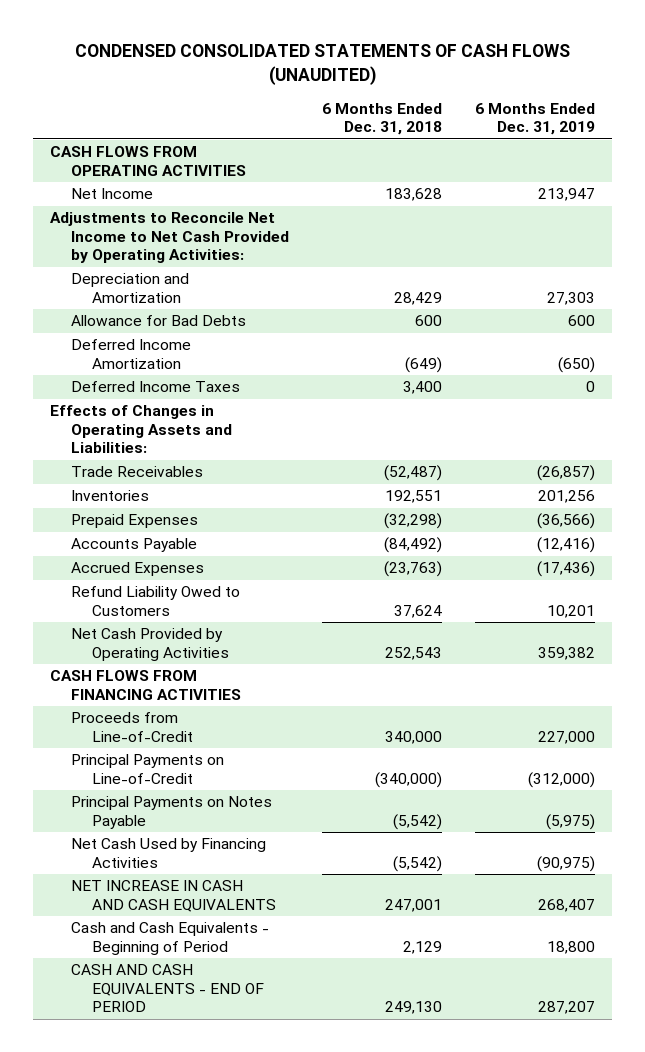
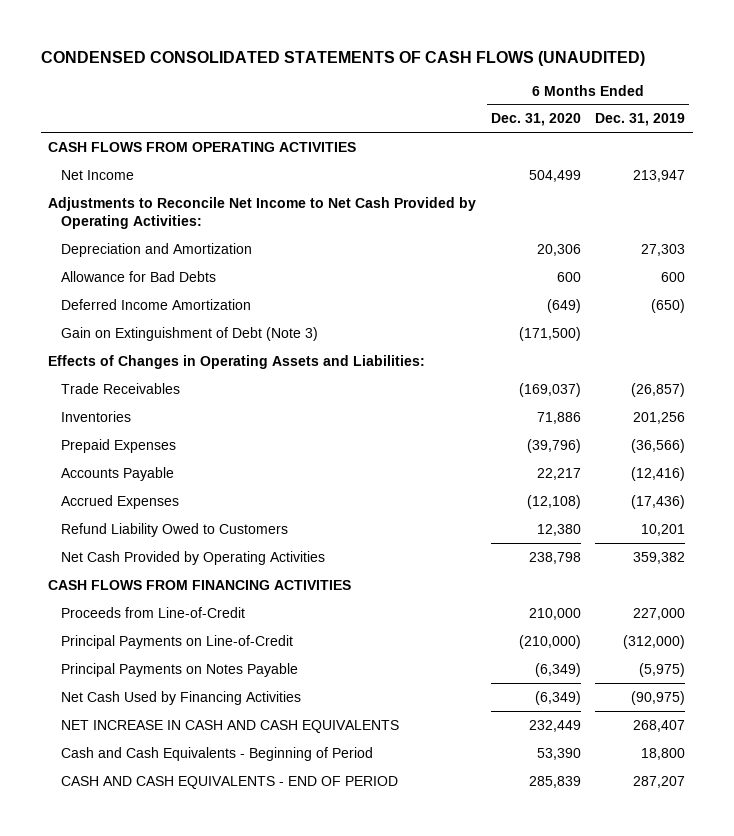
- | 6 Months Ended Dec. 31, 2018 | 6 Months Ended Dec. 31, 2019
+ | 6 Months Ended Dec. 31, 2020 | 6 Months Ended Dec. 31, 2019
- Deferred Income Taxes | 3,400 | 0
+ Gain on Extinguishment of Debt (Note 3) | (171,500) |

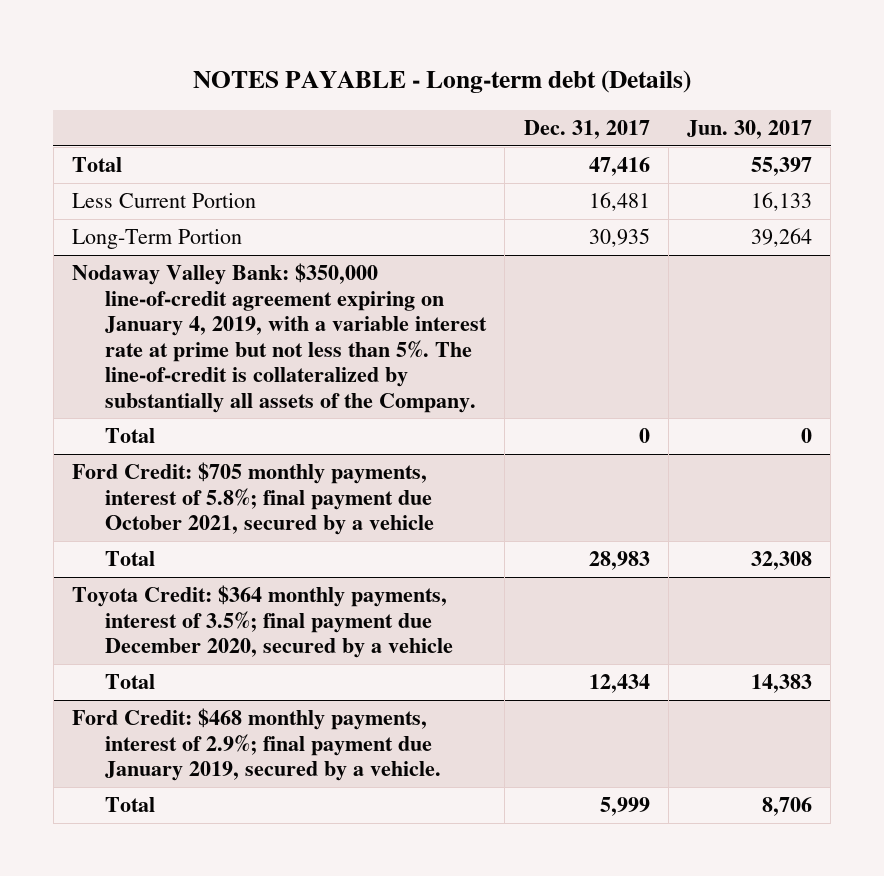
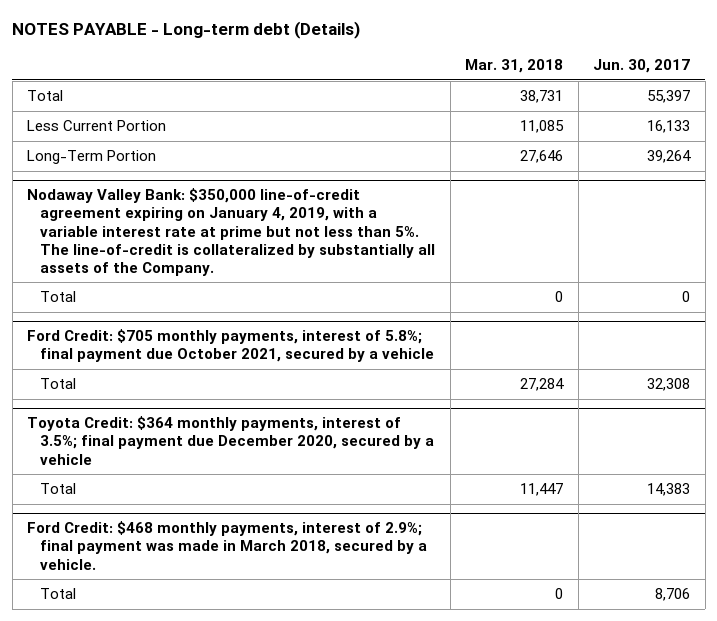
- | Dec. 31, 2017 | Jun. 30, 2017
+ | Mar. 31, 2018 | Jun. 30, 2017
- Ford Credit: $468 monthly payments, interest of 2.9%; final payment due January 2019, secured by a vehicle.
+ Ford Credit: $468 monthly payments, interest of 2.9%; final payment was made in March 2018, secured by a vehicle.

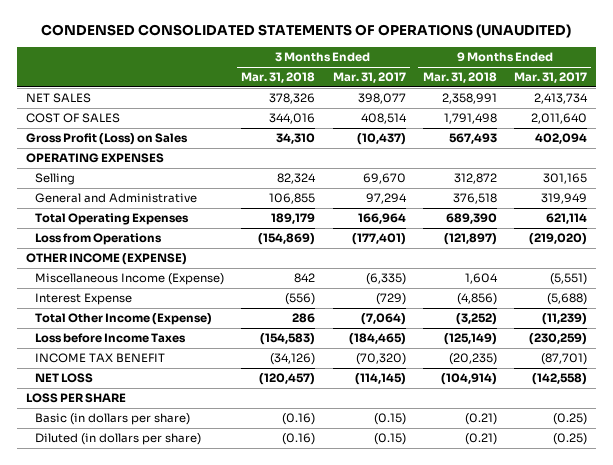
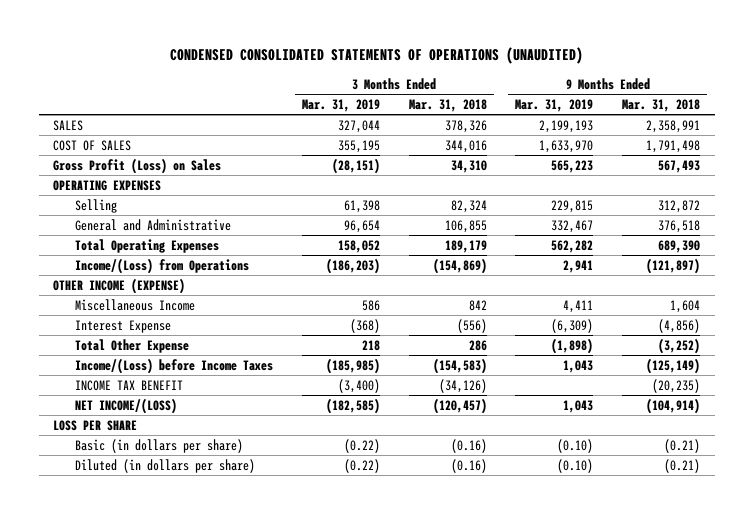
- | 3 Months Ended Mar. 31, 2018 | 3 Months Ended Mar. 31, 2017 | 9 Months Ended Mar. 31, 2018 | 9 Months Ended Mar. 31, 2017
+ | 3 Months Ended Mar. 31, 2019 | 3 Months Ended Mar. 31, 2018 | 9 Months Ended Mar. 31, 2019 | 9 Months Ended Mar. 31, 2018
- NET SALES | 378,326 | 398,077 | 2,358,991 | 2,413,734
+ SALES | 327,044 | 378,326 | 2,199,193 | 2,358,991
- Loss from Operations | (154,869) | (177,401) | (121,897) | (219,020)
+ Income/(Loss) from Operations | (186,203) | (154,869) | 2,941 | (121,897)
- Miscellaneous Income (Expense) | 842 | (6,335) | 1,604 | (5,551)
+ Miscellaneous Income | 586 | 842 | 4,411 | 1,604
- Total Other Income (Expense) | 286 | (7,064) | (3,252) | (11,239)
- Loss before Income Taxes | (154,583) | (184,465) | (125,149) | (230,259)
+ Total Other Expense | 218 | 286 | (1,898) | (3,252)
+ Income/(Loss) before Income Taxes | (185,985) | (154,583) | 1,043 | (125,149)
- NET LOSS | (120,457) | (114,145) | (104,914) | (142,558)
+ NET INCOME/(LOSS) | (182,585) | (120,457) | 1,043 | (104,914)

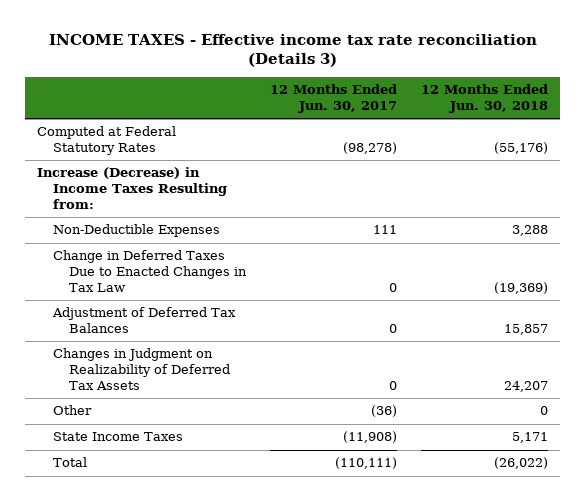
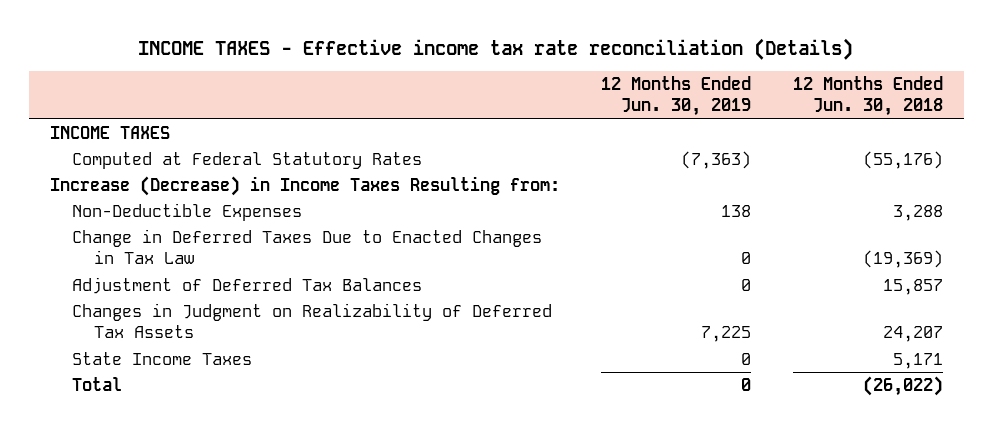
- INCOME TAXES - Effective income tax rate reconciliation (Details 3)
+ INCOME TAXES - Effective income tax rate reconciliation (Details)
- | 12 Months Ended Jun. 30, 2017 | 12 Months Ended Jun. 30, 2018
+ | 12 Months Ended Jun. 30, 2019 | 12 Months Ended Jun. 30, 2018
+ INCOME TAXES
- Other | (36) | 0

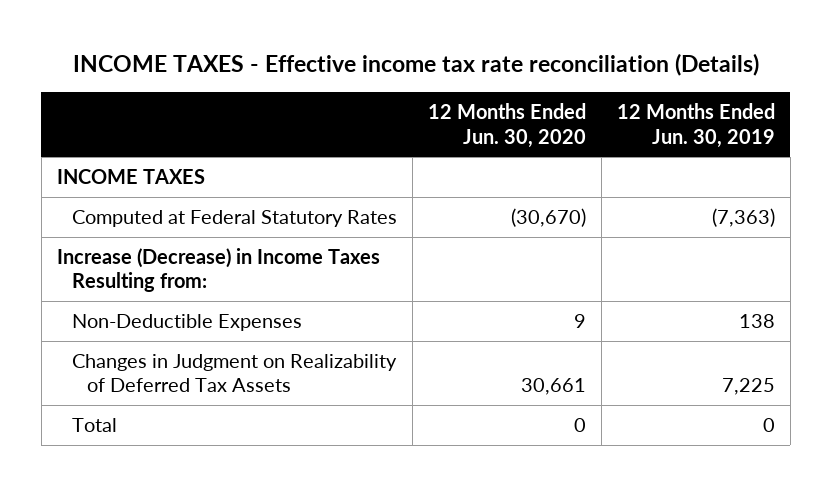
- | 12 Months Ended Jun. 30, 2019 | 12 Months Ended Jun. 30, 2018
+ | 12 Months Ended Jun. 30, 2020 | 12 Months Ended Jun. 30, 2019
- Change in Deferred Taxes Due to Enacted Changes in Tax Law | 0 | (19,369)
- Adjustment of Deferred Tax Balances | 0 | 15,857
- State Income Taxes | 0 | 5,171

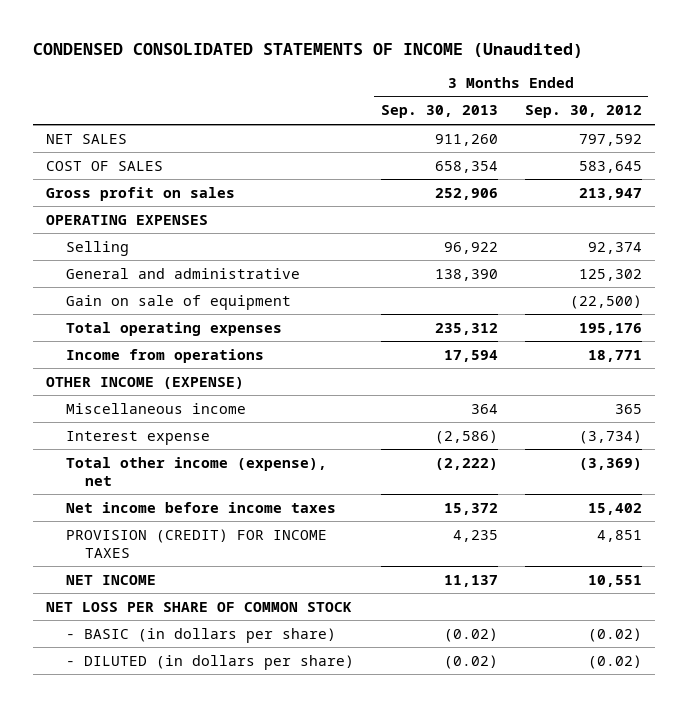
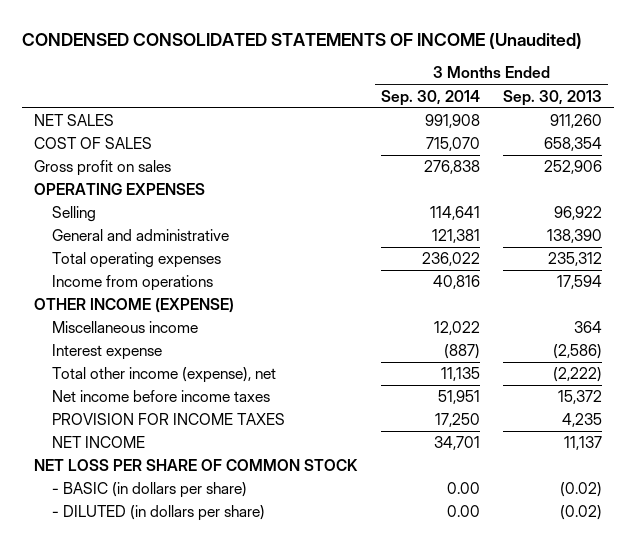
- | 3 Months Ended Sep. 30, 2013 | 3 Months Ended Sep. 30, 2012
+ | 3 Months Ended Sep. 30, 2014 | 3 Months Ended Sep. 30, 2013
- Gain on sale of equipment | | (22,500)
- PROVISION (CREDIT) FOR INCOME TAXES | 4,235 | 4,851
+ PROVISION FOR INCOME TAXES | 17,250 | 4,235

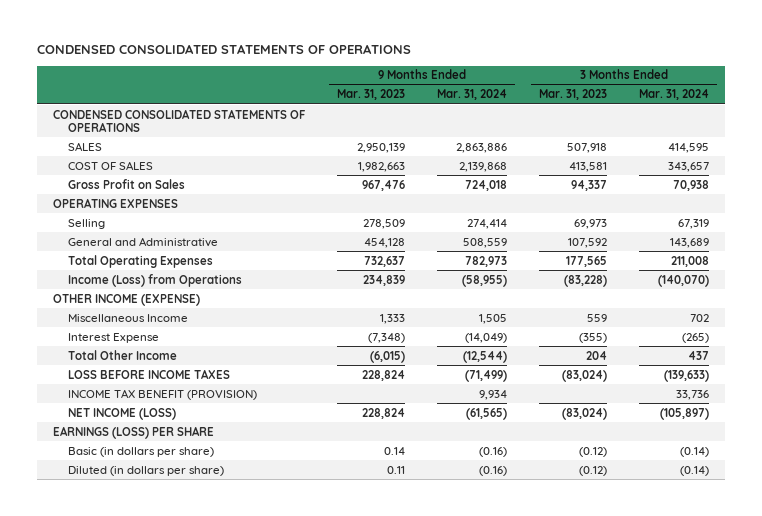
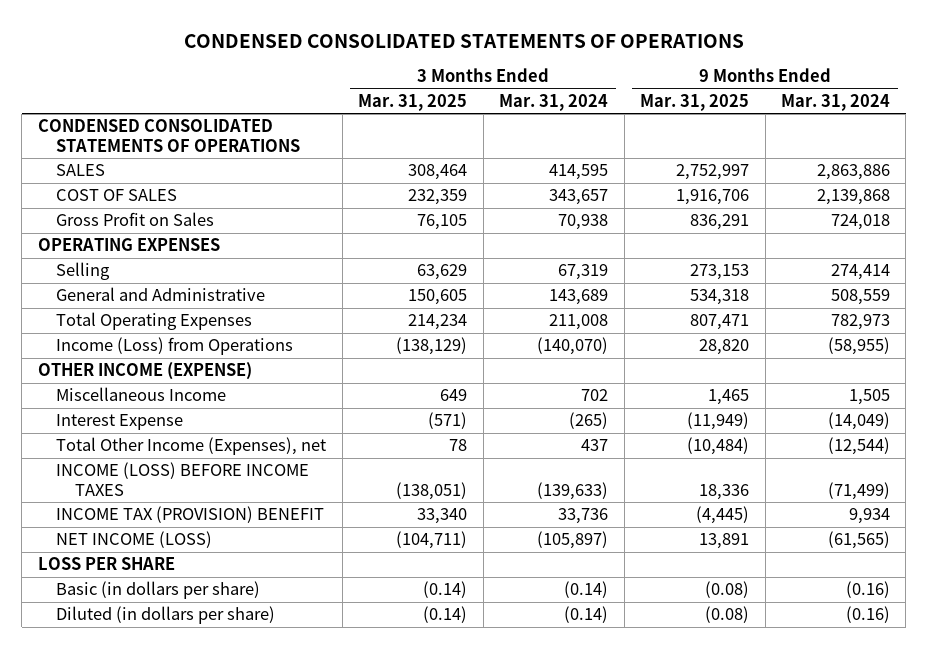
- | 9 Months Ended Mar. 31, 2023 | 9 Months Ended Mar. 31, 2024 | 3 Months Ended Mar. 31, 2023 | 3 Months Ended Mar. 31, 2024
+ | 3 Months Ended Mar. 31, 2025 | 3 Months Ended Mar. 31, 2024 | 9 Months Ended Mar. 31, 2025 | 9 Months Ended Mar. 31, 2024
- Total Other Income | (6,015) | (12,544) | 204 | 437
- LOSS BEFORE INCOME TAXES | 228,824 | (71,499) | (83,024) | (139,633)
- INCOME TAX BENEFIT (PROVISION) | | 9,934 | | 33,736
+ Total Other Income (Expenses), net | 78 | 437 | (10,484) | (12,544)
+ INCOME (LOSS) BEFORE INCOME TAXES | (138,051) | (139,633) | 18,336 | (71,499)
+ INCOME TAX (PROVISION) BENEFIT | 33,340 | 33,736 | (4,445) | 9,934
- EARNINGS (LOSS) PER SHARE
+ LOSS PER SHARE

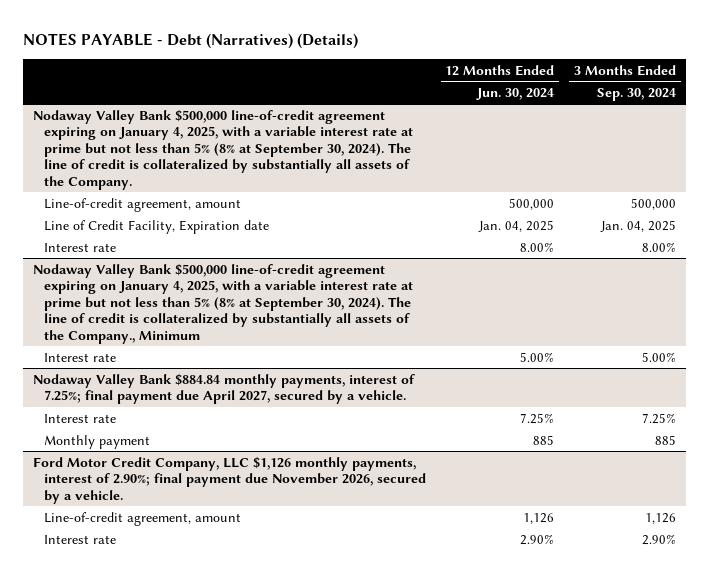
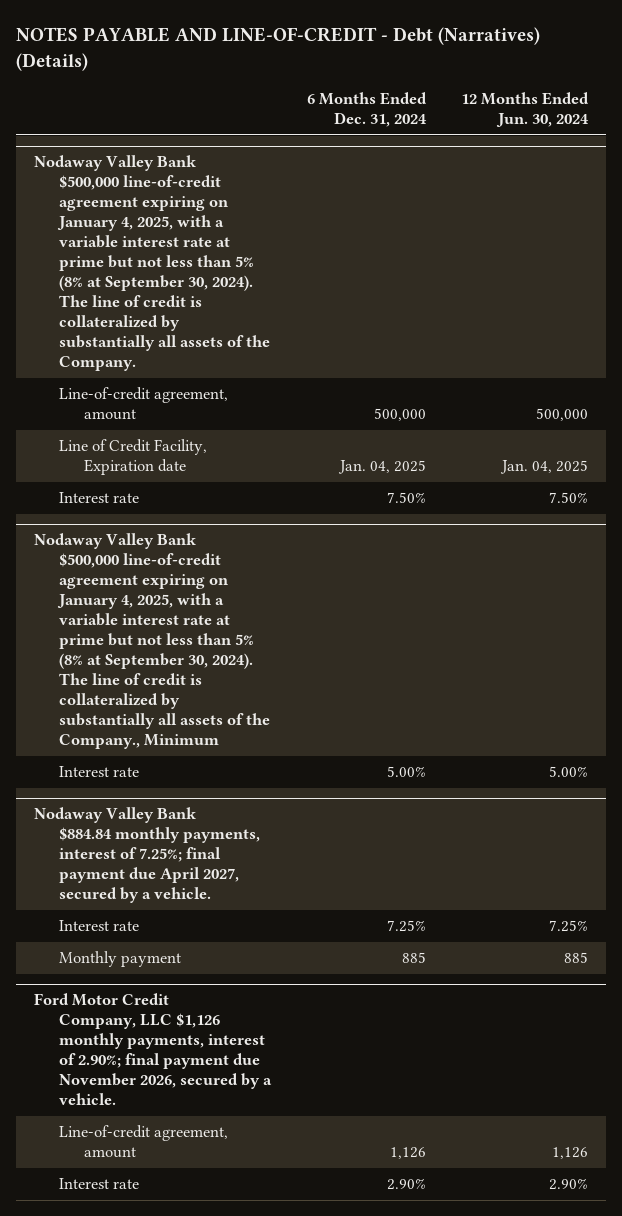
- NOTES PAYABLE - Debt (Narratives) (Details)
+ NOTES PAYABLE AND LINE-OF-CREDIT - Debt (Narratives) (Details)
- | 12 Months Ended Jun. 30, 2024 | 3 Months Ended Sep. 30, 2024
+ | 6 Months Ended Dec. 31, 2024 | 12 Months Ended Jun. 30, 2024
@ Nodaway Valley Bank $500,000 line-of-credit agreement expiring on January 4, 2025, with a variable interest rate at prime but not less than 5% (8% at September 30, 2024). The line of credit is collateralized by substantially all assets of the Company.
- Interest rate | 8.00% | 8.00%
+ Interest rate | 7.50% | 7.50%

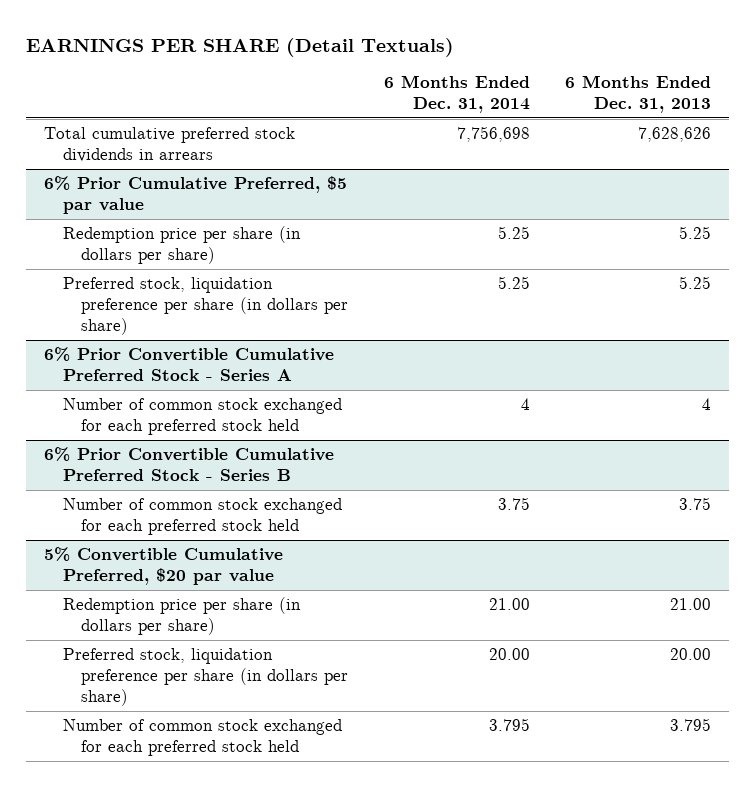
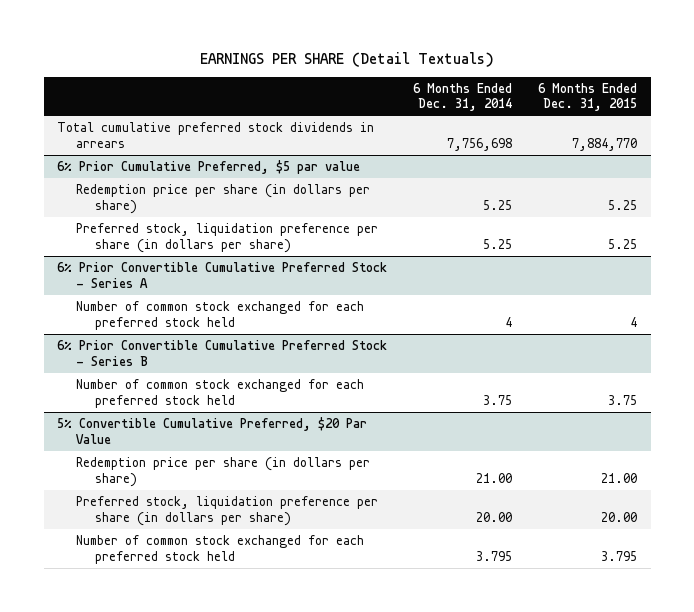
- | 6 Months Ended Dec. 31, 2014 | 6 Months Ended Dec. 31, 2013
+ | 6 Months Ended Dec. 31, 2014 | 6 Months Ended Dec. 31, 2015
- 5% Convertible Cumulative Preferred, $20 par value
+ 5% Convertible Cumulative Preferred, $20 Par Value

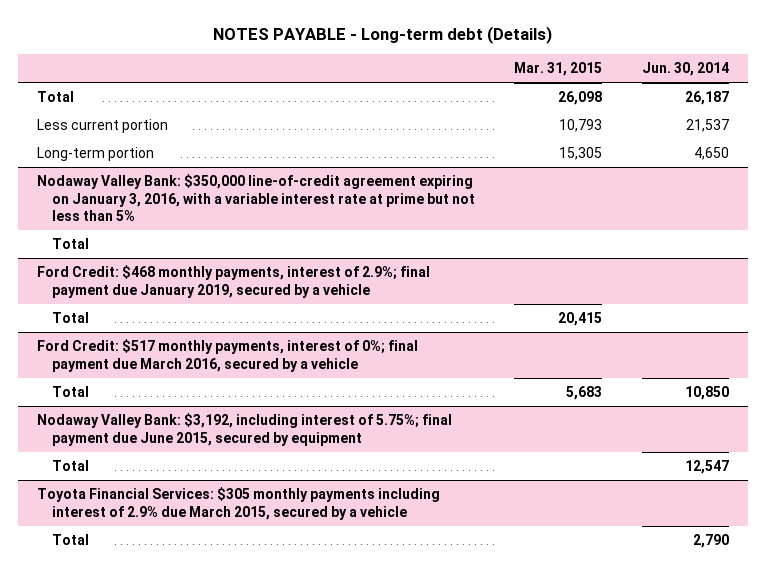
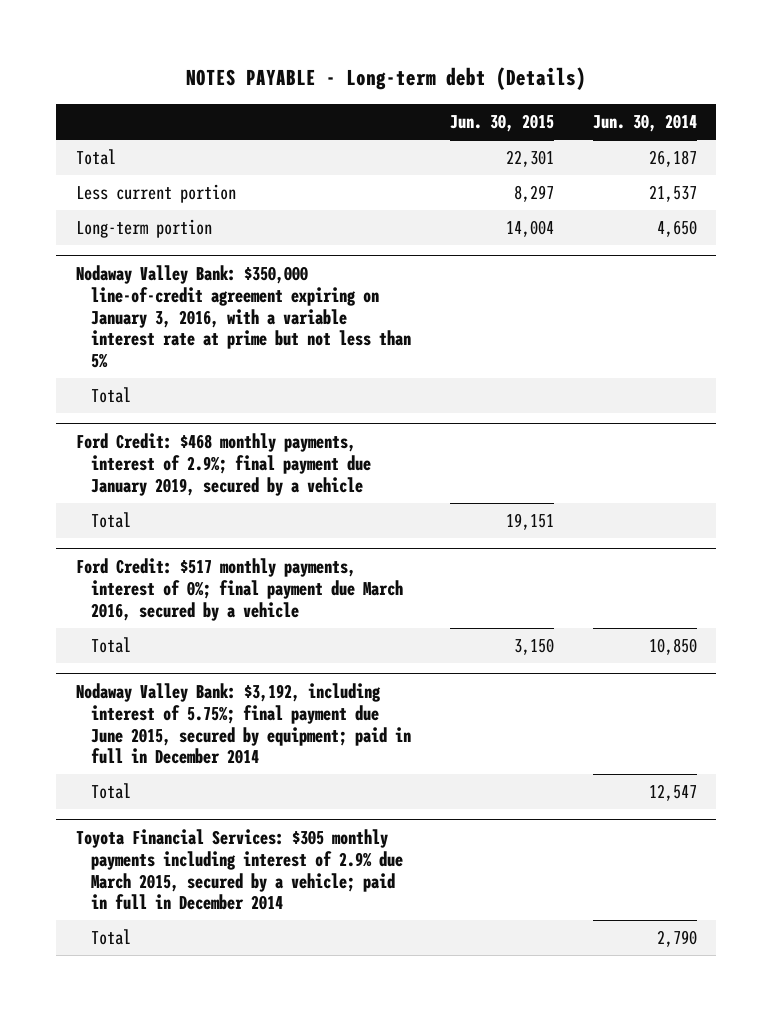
- | Mar. 31, 2015 | Jun. 30, 2014
+ | Jun. 30, 2015 | Jun. 30, 2014
- Nodaway Valley Bank: $3,192, including interest of 5.75%; final payment due June 2015, secured by equipment
+ Nodaway Valley Bank: $3,192, including interest of 5.75%; final payment due June 2015, secured by equipment; paid in full in December 2014
- Toyota Financial Services: $305 monthly payments including interest of 2.9% due March 2015, secured by a vehicle
+ Toyota Financial Services: $305 monthly payments including interest of 2.9% due March 2015, secured by a vehicle; paid in full in December 2014

